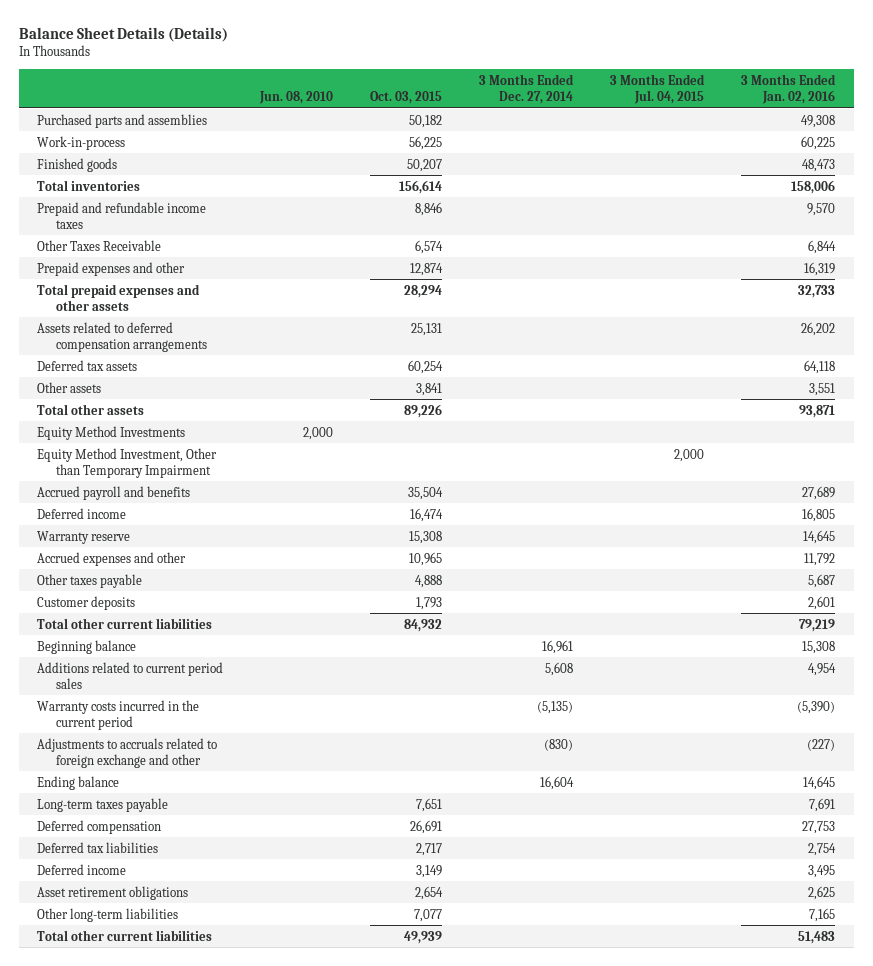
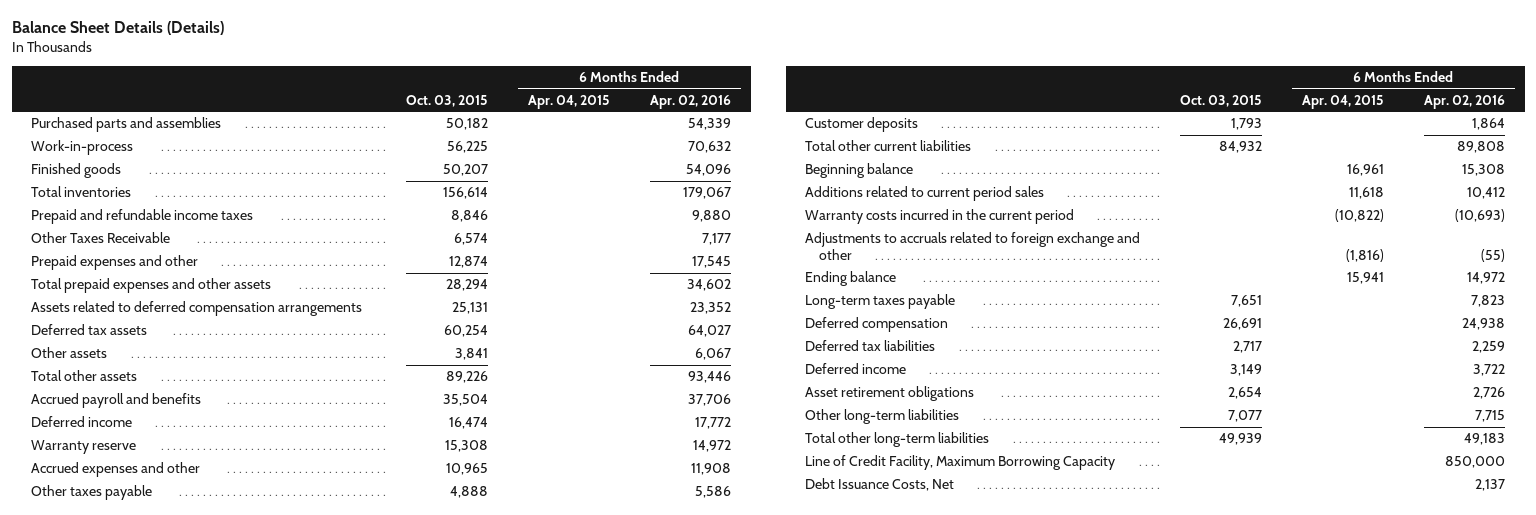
- | Jun. 08, 2010 | Oct. 03, 2015 | 3 Months Ended Dec. 27, 2014 | 3 Months Ended Jul. 04, 2015 | 3 Months Ended Jan. 02, 2016
+ | Oct. 03, 2015 | 6 Months Ended Apr. 04, 2015 | 6 Months Ended Apr. 02, 2016
- Equity Method Investments | 2,000 | | | |
- Equity Method Investment, Other than Temporary Impairment | | | | 2,000 |
- Total other current liabilities | | 49,939 | | | 51,483
+ Total other long-term liabilities | 49,939 | | 49,183
+ Line of Credit Facility, Maximum Borrowing Capacity | | | 850,000
+ Debt Issuance Costs, Net | | | 2,137

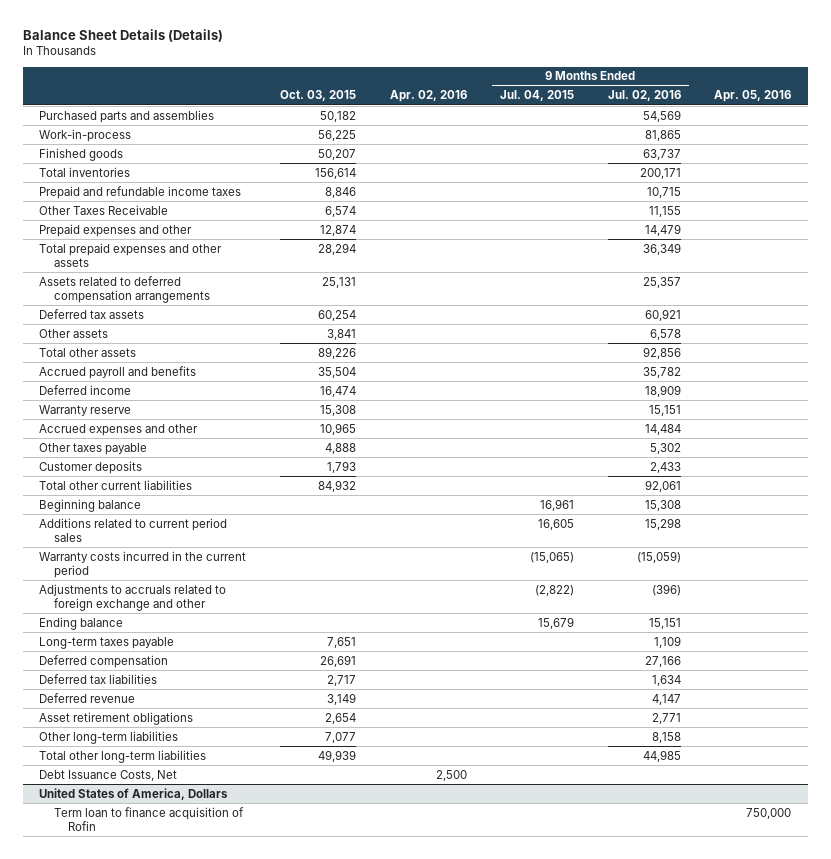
- | Oct. 03, 2015 | 6 Months Ended Apr. 04, 2015 | 6 Months Ended Apr. 02, 2016
+ | Oct. 03, 2015 | Apr. 02, 2016 | 9 Months Ended Jul. 04, 2015 | 9 Months Ended Jul. 02, 2016 | Apr. 05, 2016
- Deferred income | 3,149 | | 3,722
+ Deferred revenue | 3,149 | | | 4,147 |
- Line of Credit Facility, Maximum Borrowing Capacity | | | 850,000
+ United States of America, Dollars
+ Term loan to finance acquisition of Rofin | | | | | 750,000

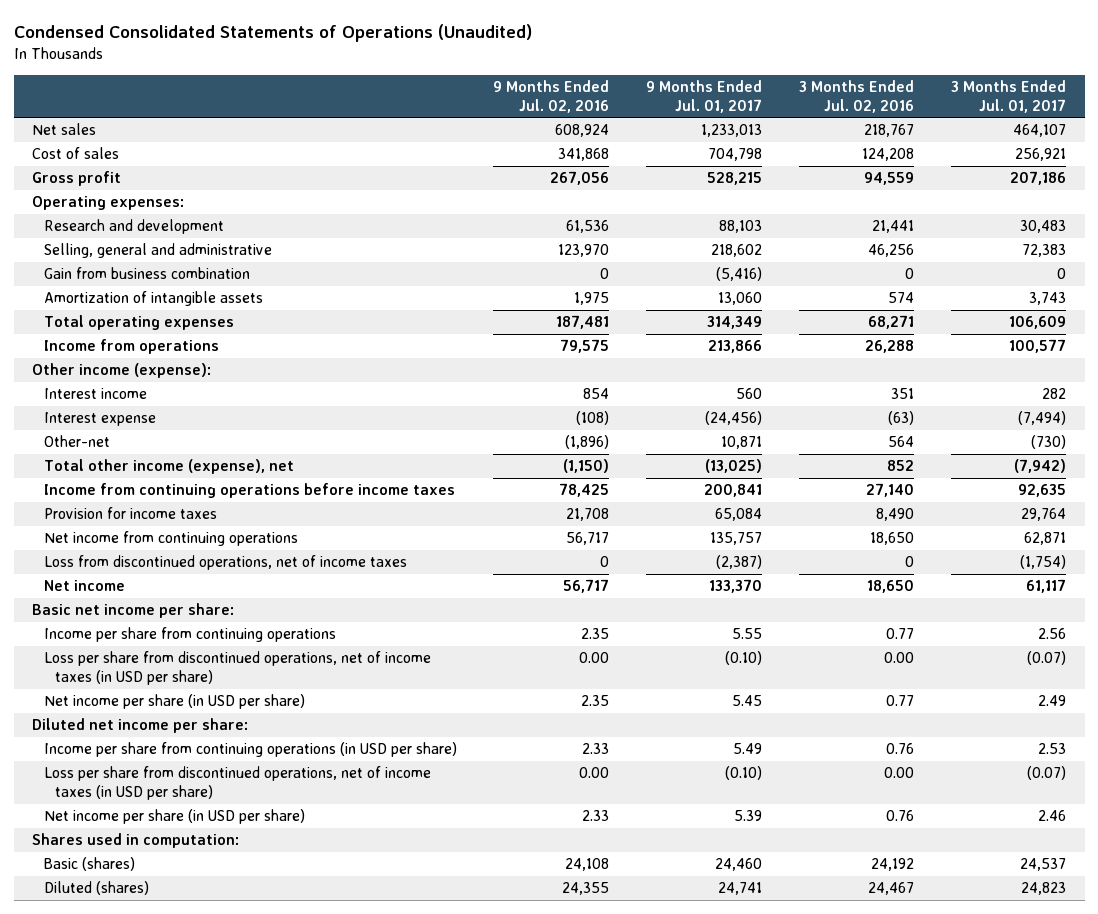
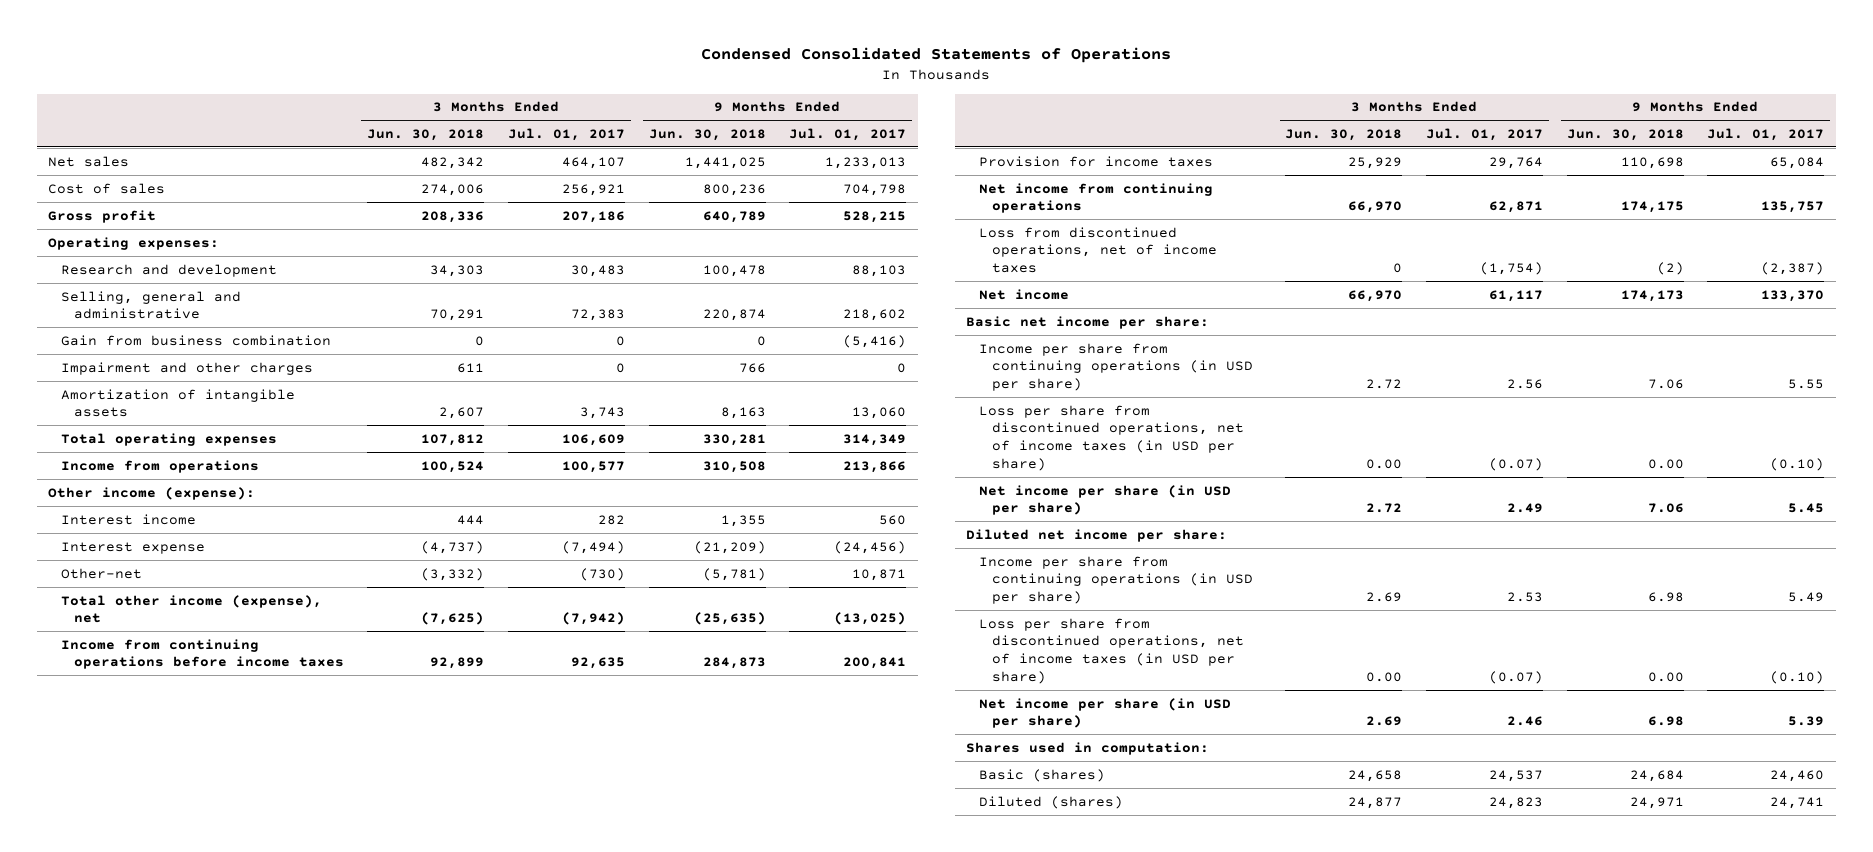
- Condensed Consolidated Statements of Operations (Unaudited)
+ Condensed Consolidated Statements of Operations
- | 9 Months Ended Jul. 02, 2016 | 9 Months Ended Jul. 01, 2017 | 3 Months Ended Jul. 02, 2016 | 3 Months Ended Jul. 01, 2017
+ | 3 Months Ended Jun. 30, 2018 | 3 Months Ended Jul. 01, 2017 | 9 Months Ended Jun. 30, 2018 | 9 Months Ended Jul. 01, 2017
+ Impairment and other charges | 611 | 0 | 766 | 0
- Income per share from continuing operations | 2.35 | 5.55 | 0.77 | 2.56
+ Income per share from continuing operations (in USD per share) | 2.72 | 2.56 | 7.06 | 5.55

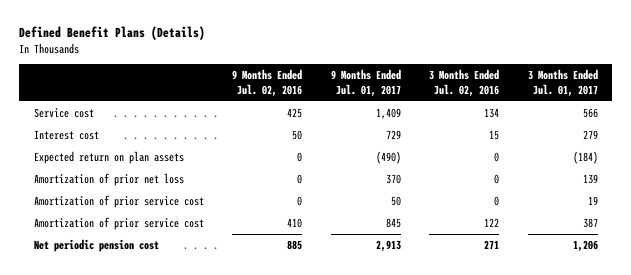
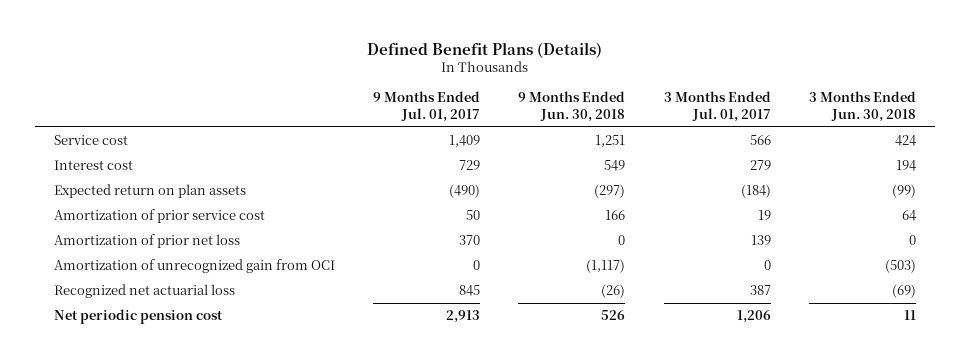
- | 9 Months Ended Jul. 02, 2016 | 9 Months Ended Jul. 01, 2017 | 3 Months Ended Jul. 02, 2016 | 3 Months Ended Jul. 01, 2017
+ | 9 Months Ended Jul. 01, 2017 | 9 Months Ended Jun. 30, 2018 | 3 Months Ended Jul. 01, 2017 | 3 Months Ended Jun. 30, 2018
- Amortization of prior service cost | 410 | 845 | 122 | 387
moved down: Amortization of prior net loss | 370 | 0 | 139 | 0
+ Amortization of unrecognized gain from OCI | 0 | (1,117) | 0 | (503)
+ Recognized net actuarial loss | 845 | (26) | 387 | (69)

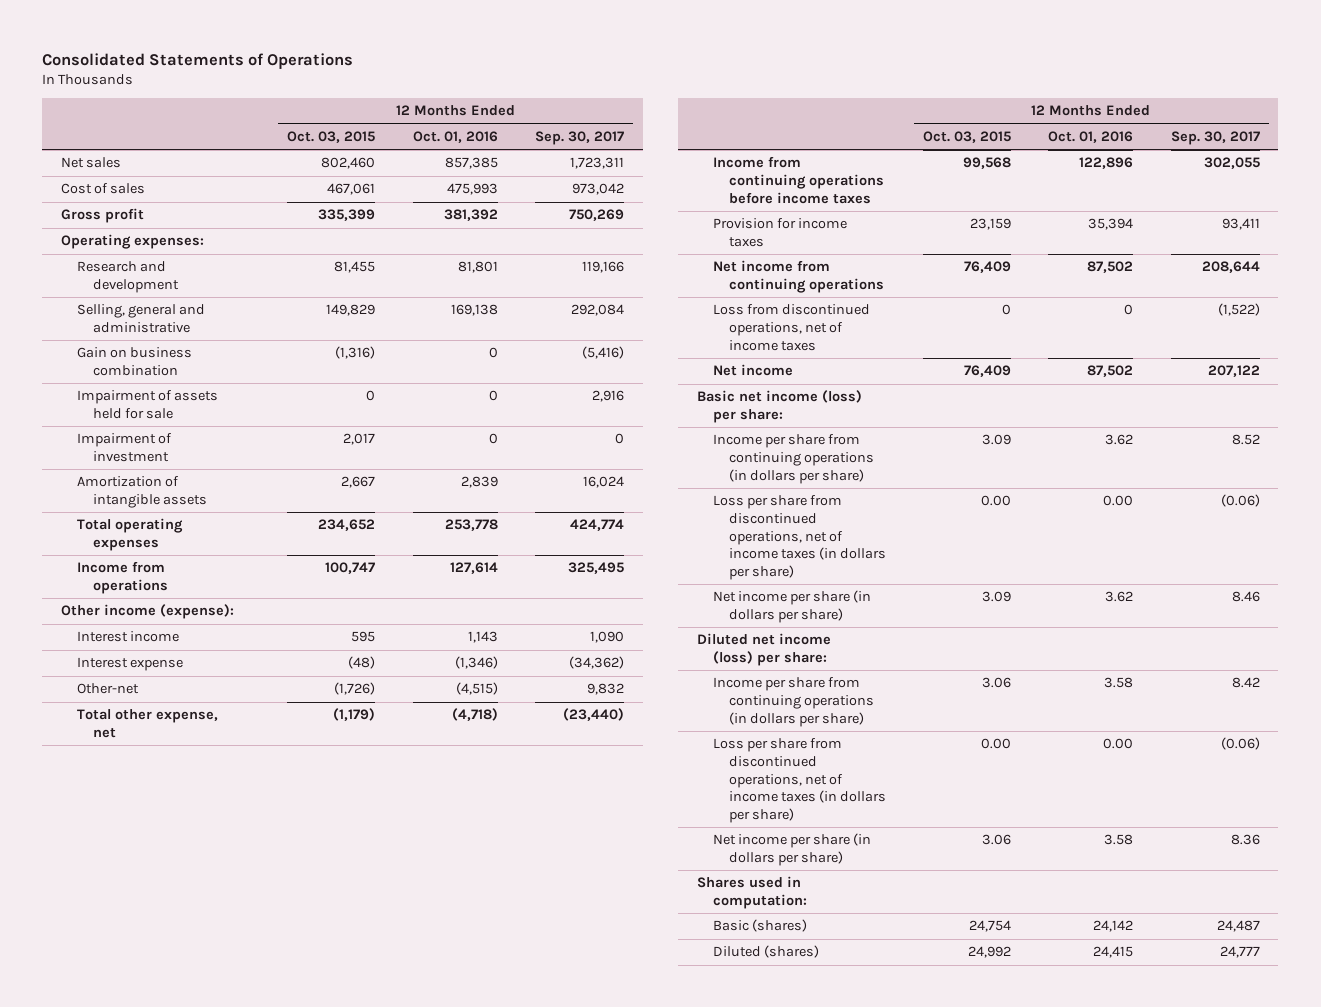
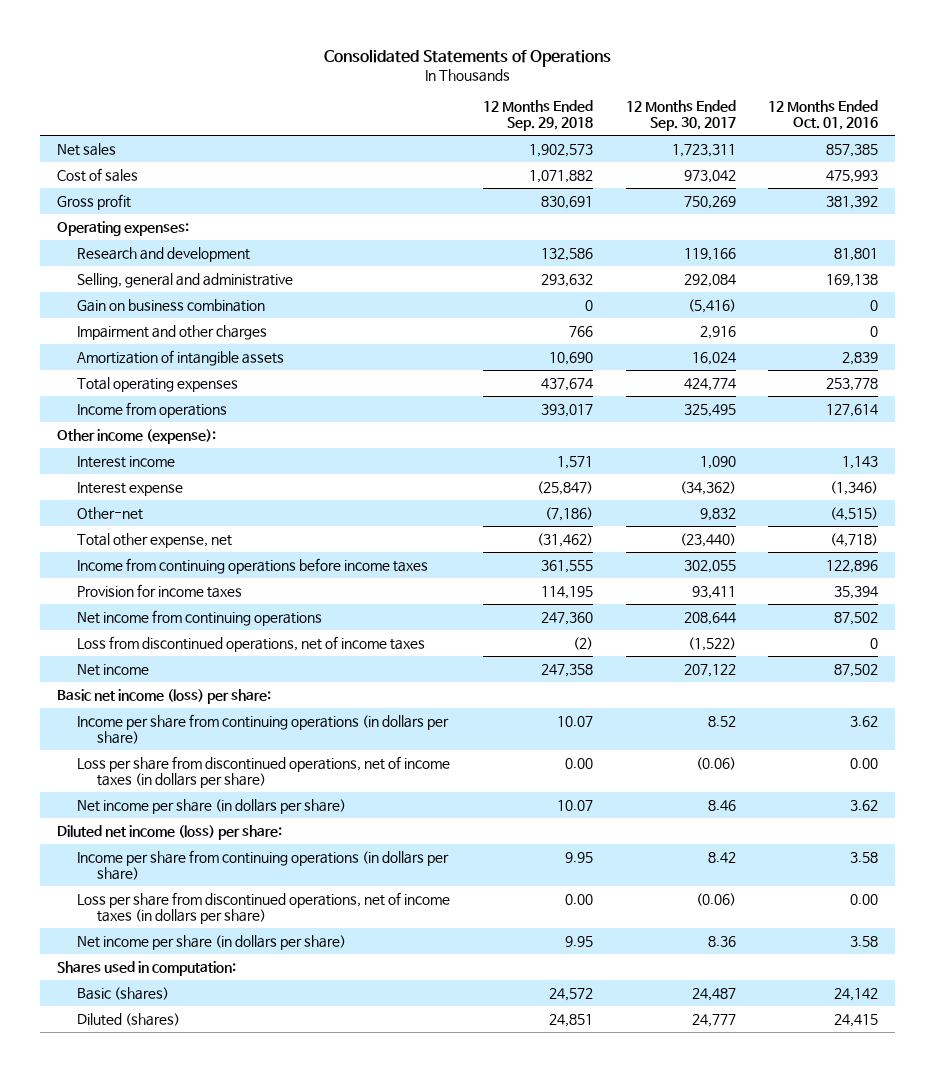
- | 12 Months Ended Oct. 03, 2015 | 12 Months Ended Oct. 01, 2016 | 12 Months Ended Sep. 30, 2017
+ | 12 Months Ended Sep. 29, 2018 | 12 Months Ended Sep. 30, 2017 | 12 Months Ended Oct. 01, 2016
- Impairment of assets held for sale | 0 | 0 | 2,916
- Impairment of investment | 2,017 | 0 | 0
+ Impairment and other charges | 766 | 2,916 | 0

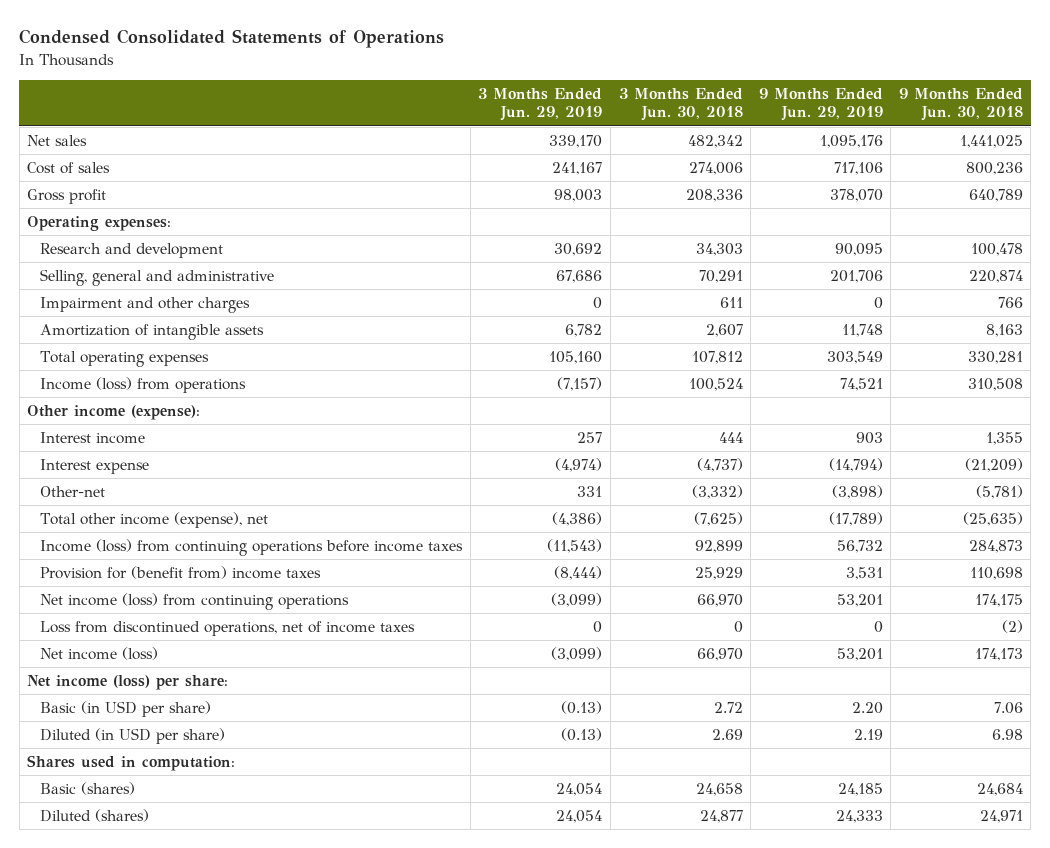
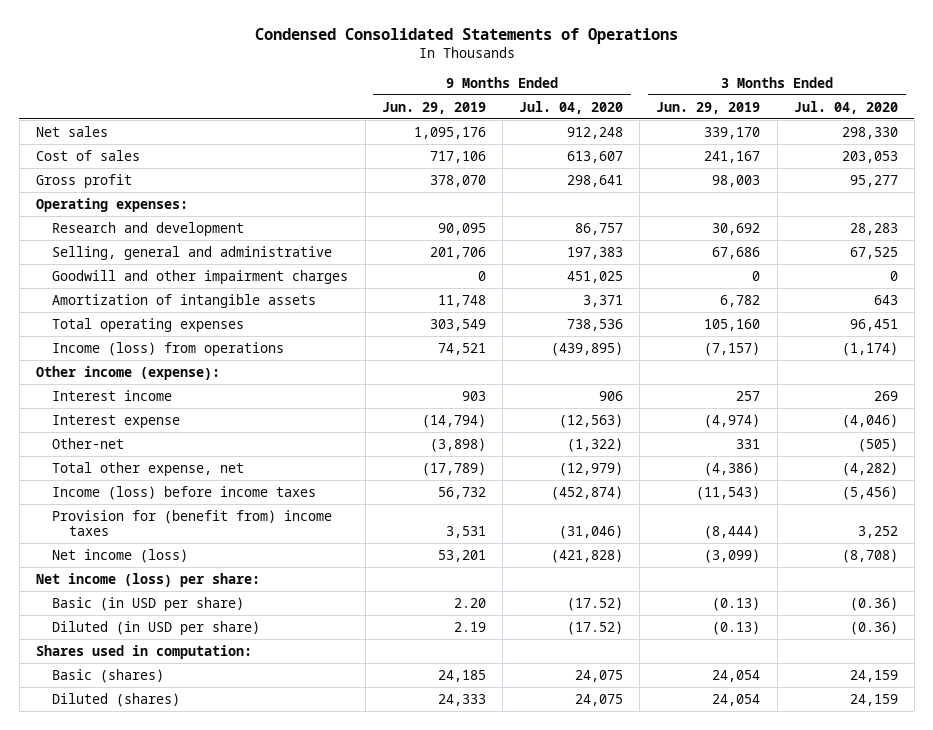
- | 3 Months Ended Jun. 29, 2019 | 3 Months Ended Jun. 30, 2018 | 9 Months Ended Jun. 29, 2019 | 9 Months Ended Jun. 30, 2018
+ | 9 Months Ended Jun. 29, 2019 | 9 Months Ended Jul. 04, 2020 | 3 Months Ended Jun. 29, 2019 | 3 Months Ended Jul. 04, 2020
- Impairment and other charges | 0 | 611 | 0 | 766
+ Goodwill and other impairment charges | 0 | 451,025 | 0 | 0
- Total other income (expense), net | (4,386) | (7,625) | (17,789) | (25,635)
- Income (loss) from continuing operations before income taxes | (11,543) | 92,899 | 56,732 | 284,873
+ Total other expense, net | (17,789) | (12,979) | (4,386) | (4,282)
+ Income (loss) before income taxes | 56,732 | (452,874) | (11,543) | (5,456)
- Net income (loss) from continuing operations | (3,099) | 66,970 | 53,201 | 174,175
- Loss from discontinued operations, net of income taxes | 0 | 0 | 0 | (2)

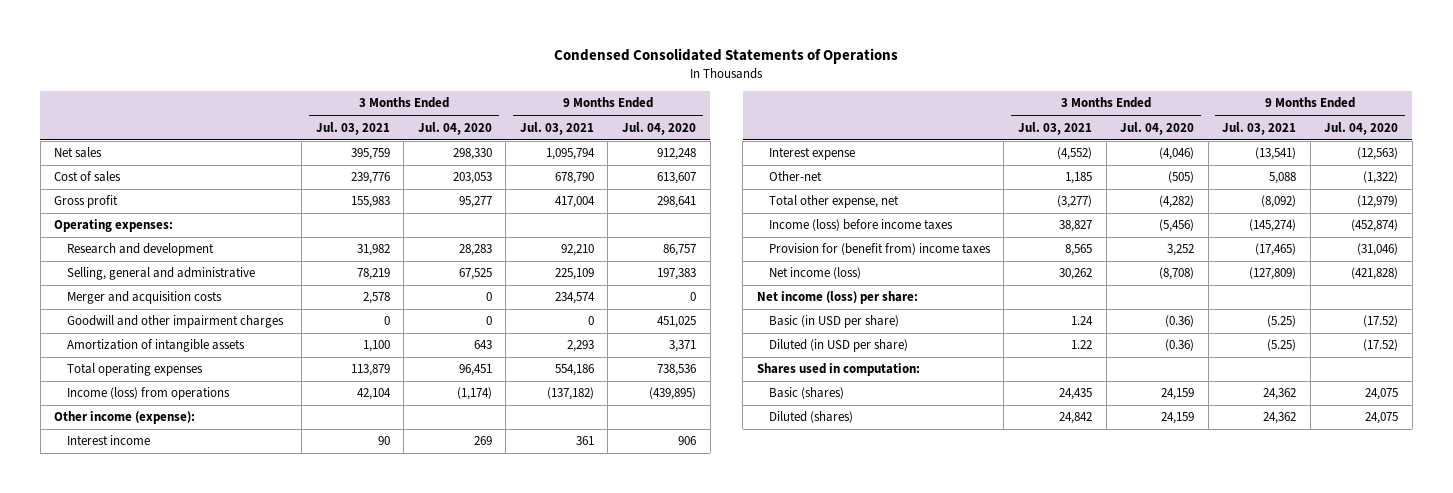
- | 9 Months Ended Jun. 29, 2019 | 9 Months Ended Jul. 04, 2020 | 3 Months Ended Jun. 29, 2019 | 3 Months Ended Jul. 04, 2020
+ | 3 Months Ended Jul. 03, 2021 | 3 Months Ended Jul. 04, 2020 | 9 Months Ended Jul. 03, 2021 | 9 Months Ended Jul. 04, 2020
+ Merger and acquisition costs | 2,578 | 0 | 234,574 | 0

